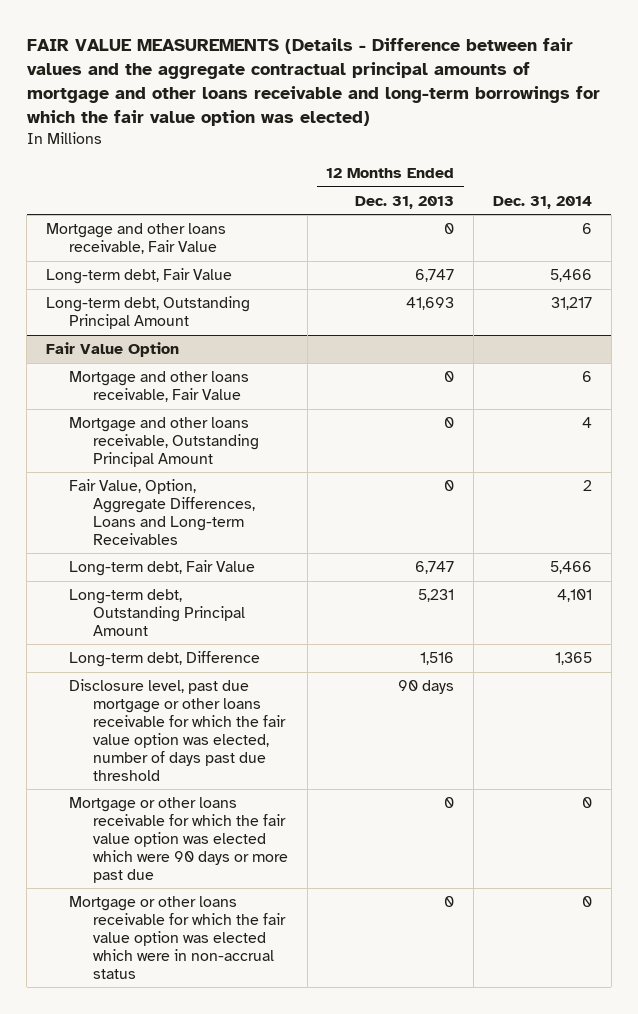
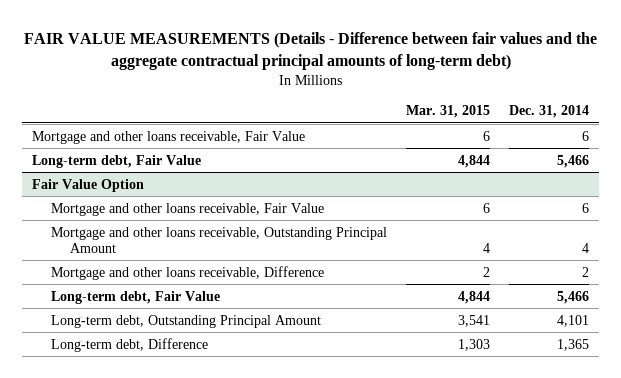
- FAIR VALUE MEASUREMENTS (Details - Difference between fair values and the aggregate contractual principal amounts of mortgage and other loans receivable and long-term borrowings for which the fair value option was elected)
+ FAIR VALUE MEASUREMENTS (Details - Difference between fair values and the aggregate contractual principal amounts of long-term debt)
- | 12 Months Ended Dec. 31, 2013 | Dec. 31, 2014
+ | Mar. 31, 2015 | Dec. 31, 2014
- Long-term debt, Outstanding Principal Amount | 41,693 | 31,217
@ Fair Value Option
- Fair Value, Option, Aggregate Differences, Loans and Long-term Receivables | 0 | 2
+ Mortgage and other loans receivable, Difference | 2 | 2
- Disclosure level, past due mortgage or other loans receivable for which the fair value option was elected, number of days past due threshold | 90 days |
- Mortgage or other loans receivable for which the fair value option was elected which were 90 days or more past due | 0 | 0
- Mortgage or other loans receivable for which the fair value option was elected which were in non-accrual status | 0 | 0

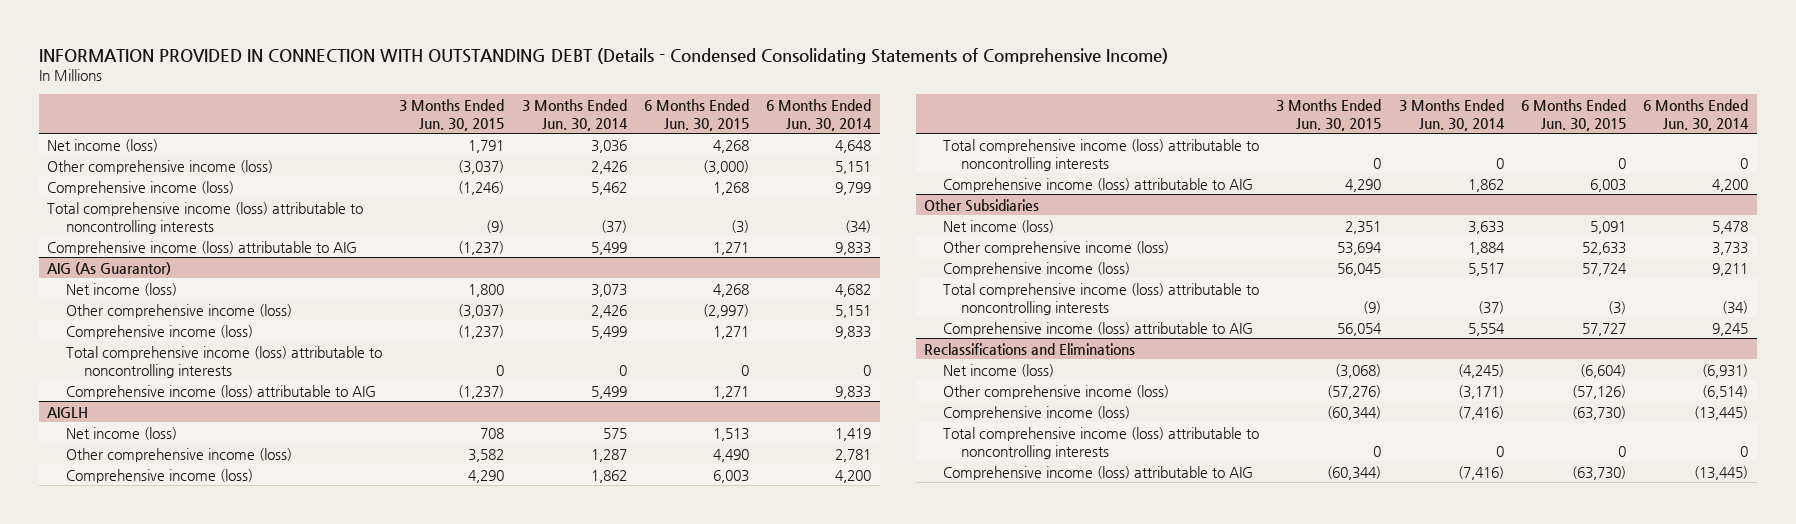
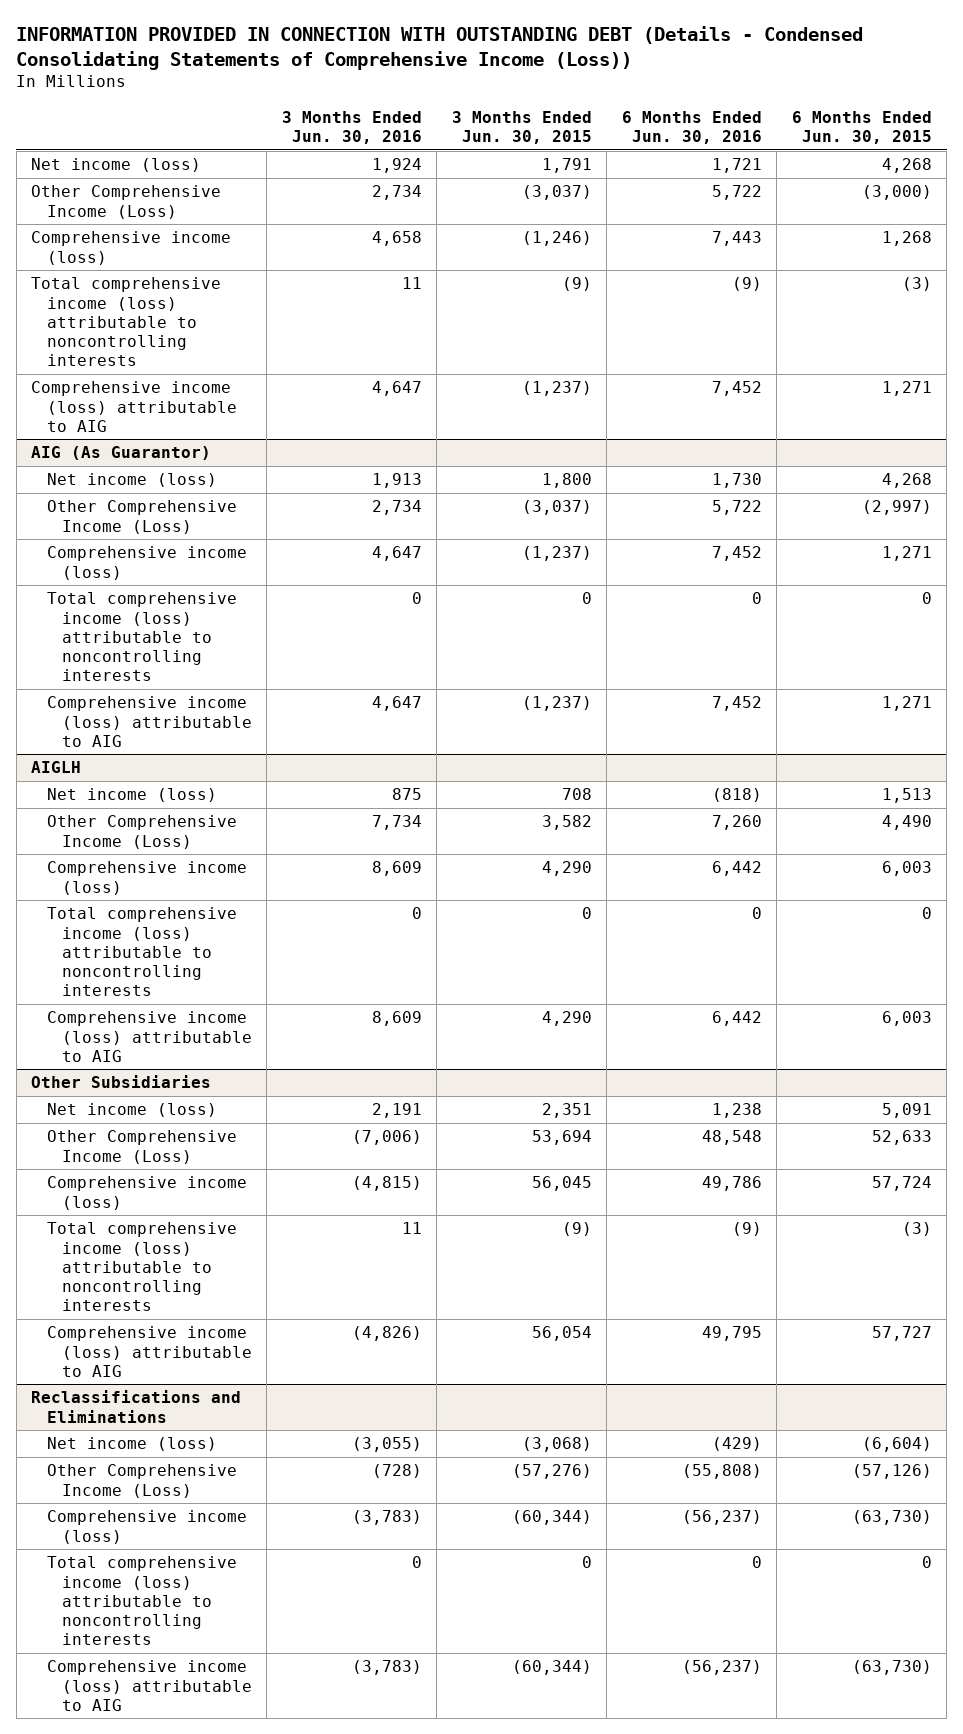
- INFORMATION PROVIDED IN CONNECTION WITH OUTSTANDING DEBT (Details - Condensed Consolidating Statements of Comprehensive Income)
+ INFORMATION PROVIDED IN CONNECTION WITH OUTSTANDING DEBT (Details - Condensed Consolidating Statements of Comprehensive Income (Loss))
- | 3 Months Ended Jun. 30, 2015 | 3 Months Ended Jun. 30, 2014 | 6 Months Ended Jun. 30, 2015 | 6 Months Ended Jun. 30, 2014
+ | 3 Months Ended Jun. 30, 2016 | 3 Months Ended Jun. 30, 2015 | 6 Months Ended Jun. 30, 2016 | 6 Months Ended Jun. 30, 2015
- Other comprehensive income (loss) | (3,037) | 2,426 | (3,000) | 5,151
+ Other Comprehensive Income (Loss) | 2,734 | (3,037) | 5,722 | (3,000)
@ AIG (As Guarantor)
- Other comprehensive income (loss) | (3,037) | 2,426 | (2,997) | 5,151
+ Other Comprehensive Income (Loss) | 2,734 | (3,037) | 5,722 | (2,997)
@ AIGLH
- Other comprehensive income (loss) | 3,582 | 1,287 | 4,490 | 2,781
+ Other Comprehensive Income (Loss) | 7,734 | 3,582 | 7,260 | 4,490
@ Other Subsidiaries
- Other comprehensive income (loss) | 53,694 | 1,884 | 52,633 | 3,733
+ Other Comprehensive Income (Loss) | (7,006) | 53,694 | 48,548 | 52,633
@ Reclassifications and Eliminations
- Other comprehensive income (loss) | (57,276) | (3,171) | (57,126) | (6,514)
+ Other Comprehensive Income (Loss) | (728) | (57,276) | (55,808) | (57,126)

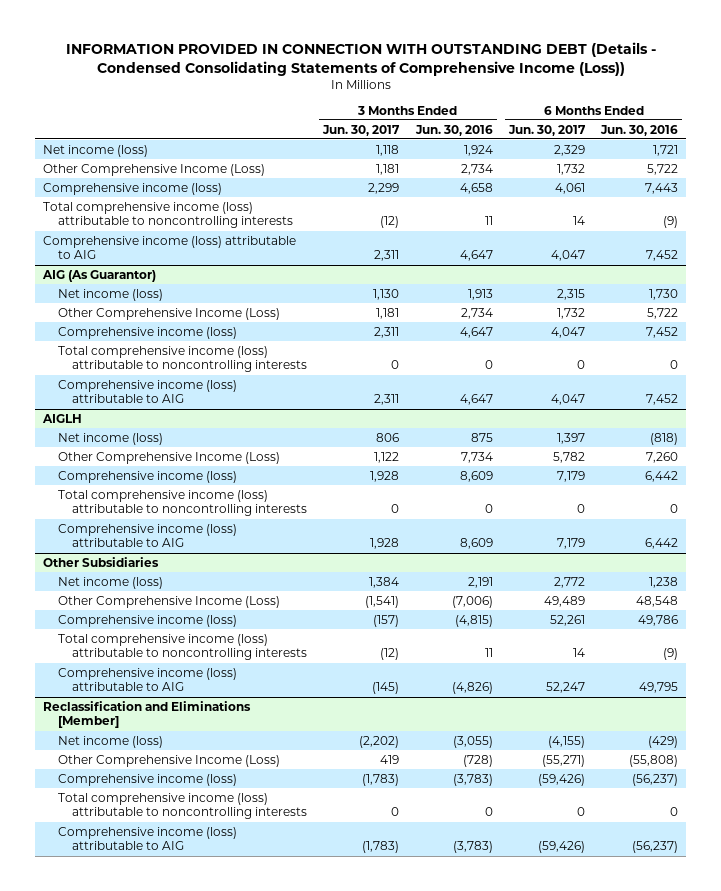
- | 3 Months Ended Jun. 30, 2016 | 3 Months Ended Jun. 30, 2015 | 6 Months Ended Jun. 30, 2016 | 6 Months Ended Jun. 30, 2015
+ | 3 Months Ended Jun. 30, 2017 | 3 Months Ended Jun. 30, 2016 | 6 Months Ended Jun. 30, 2017 | 6 Months Ended Jun. 30, 2016
- Reclassifications and Eliminations
+ Reclassification and Eliminations [Member]

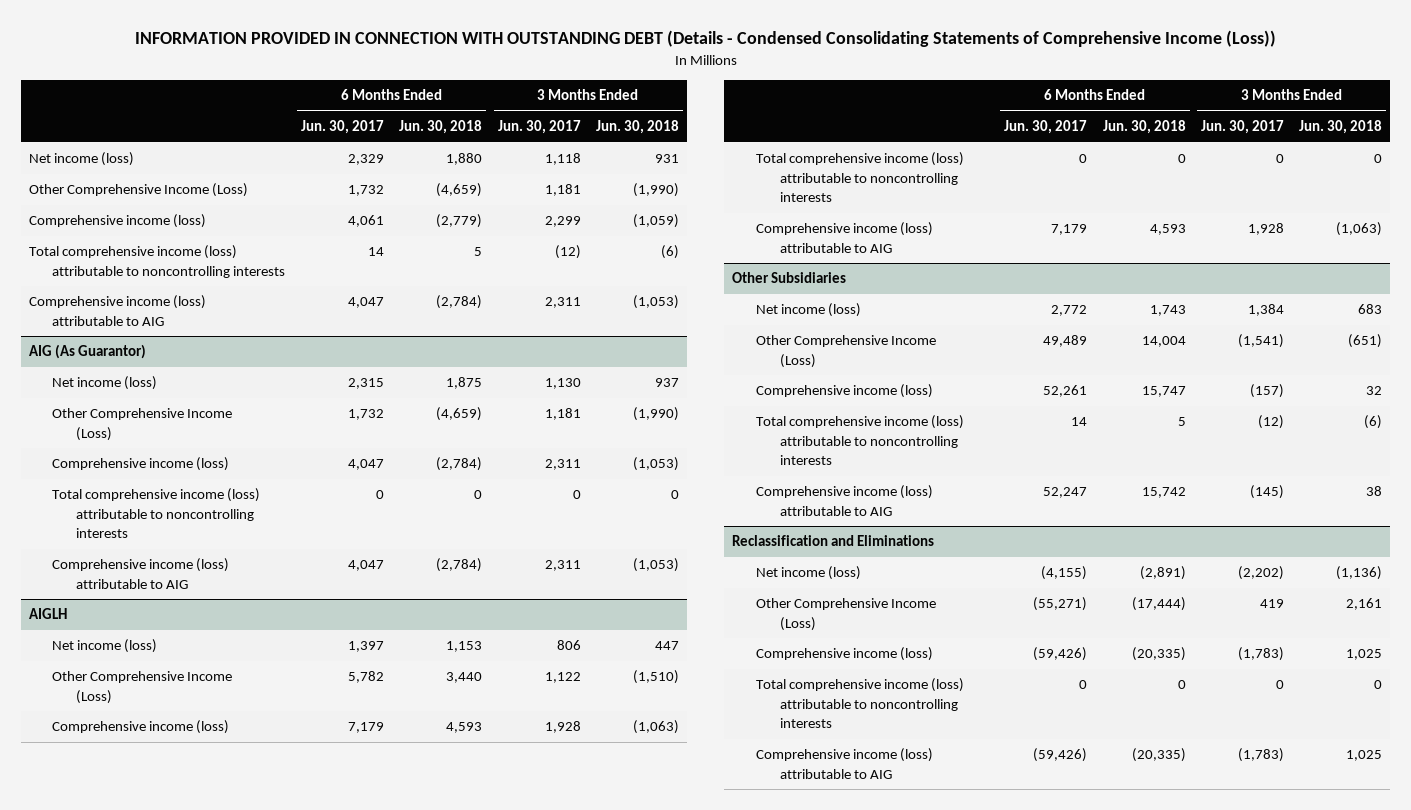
- | 3 Months Ended Jun. 30, 2017 | 3 Months Ended Jun. 30, 2016 | 6 Months Ended Jun. 30, 2017 | 6 Months Ended Jun. 30, 2016
+ | 6 Months Ended Jun. 30, 2017 | 6 Months Ended Jun. 30, 2018 | 3 Months Ended Jun. 30, 2017 | 3 Months Ended Jun. 30, 2018
- Reclassification and Eliminations [Member]
+ Reclassification and Eliminations

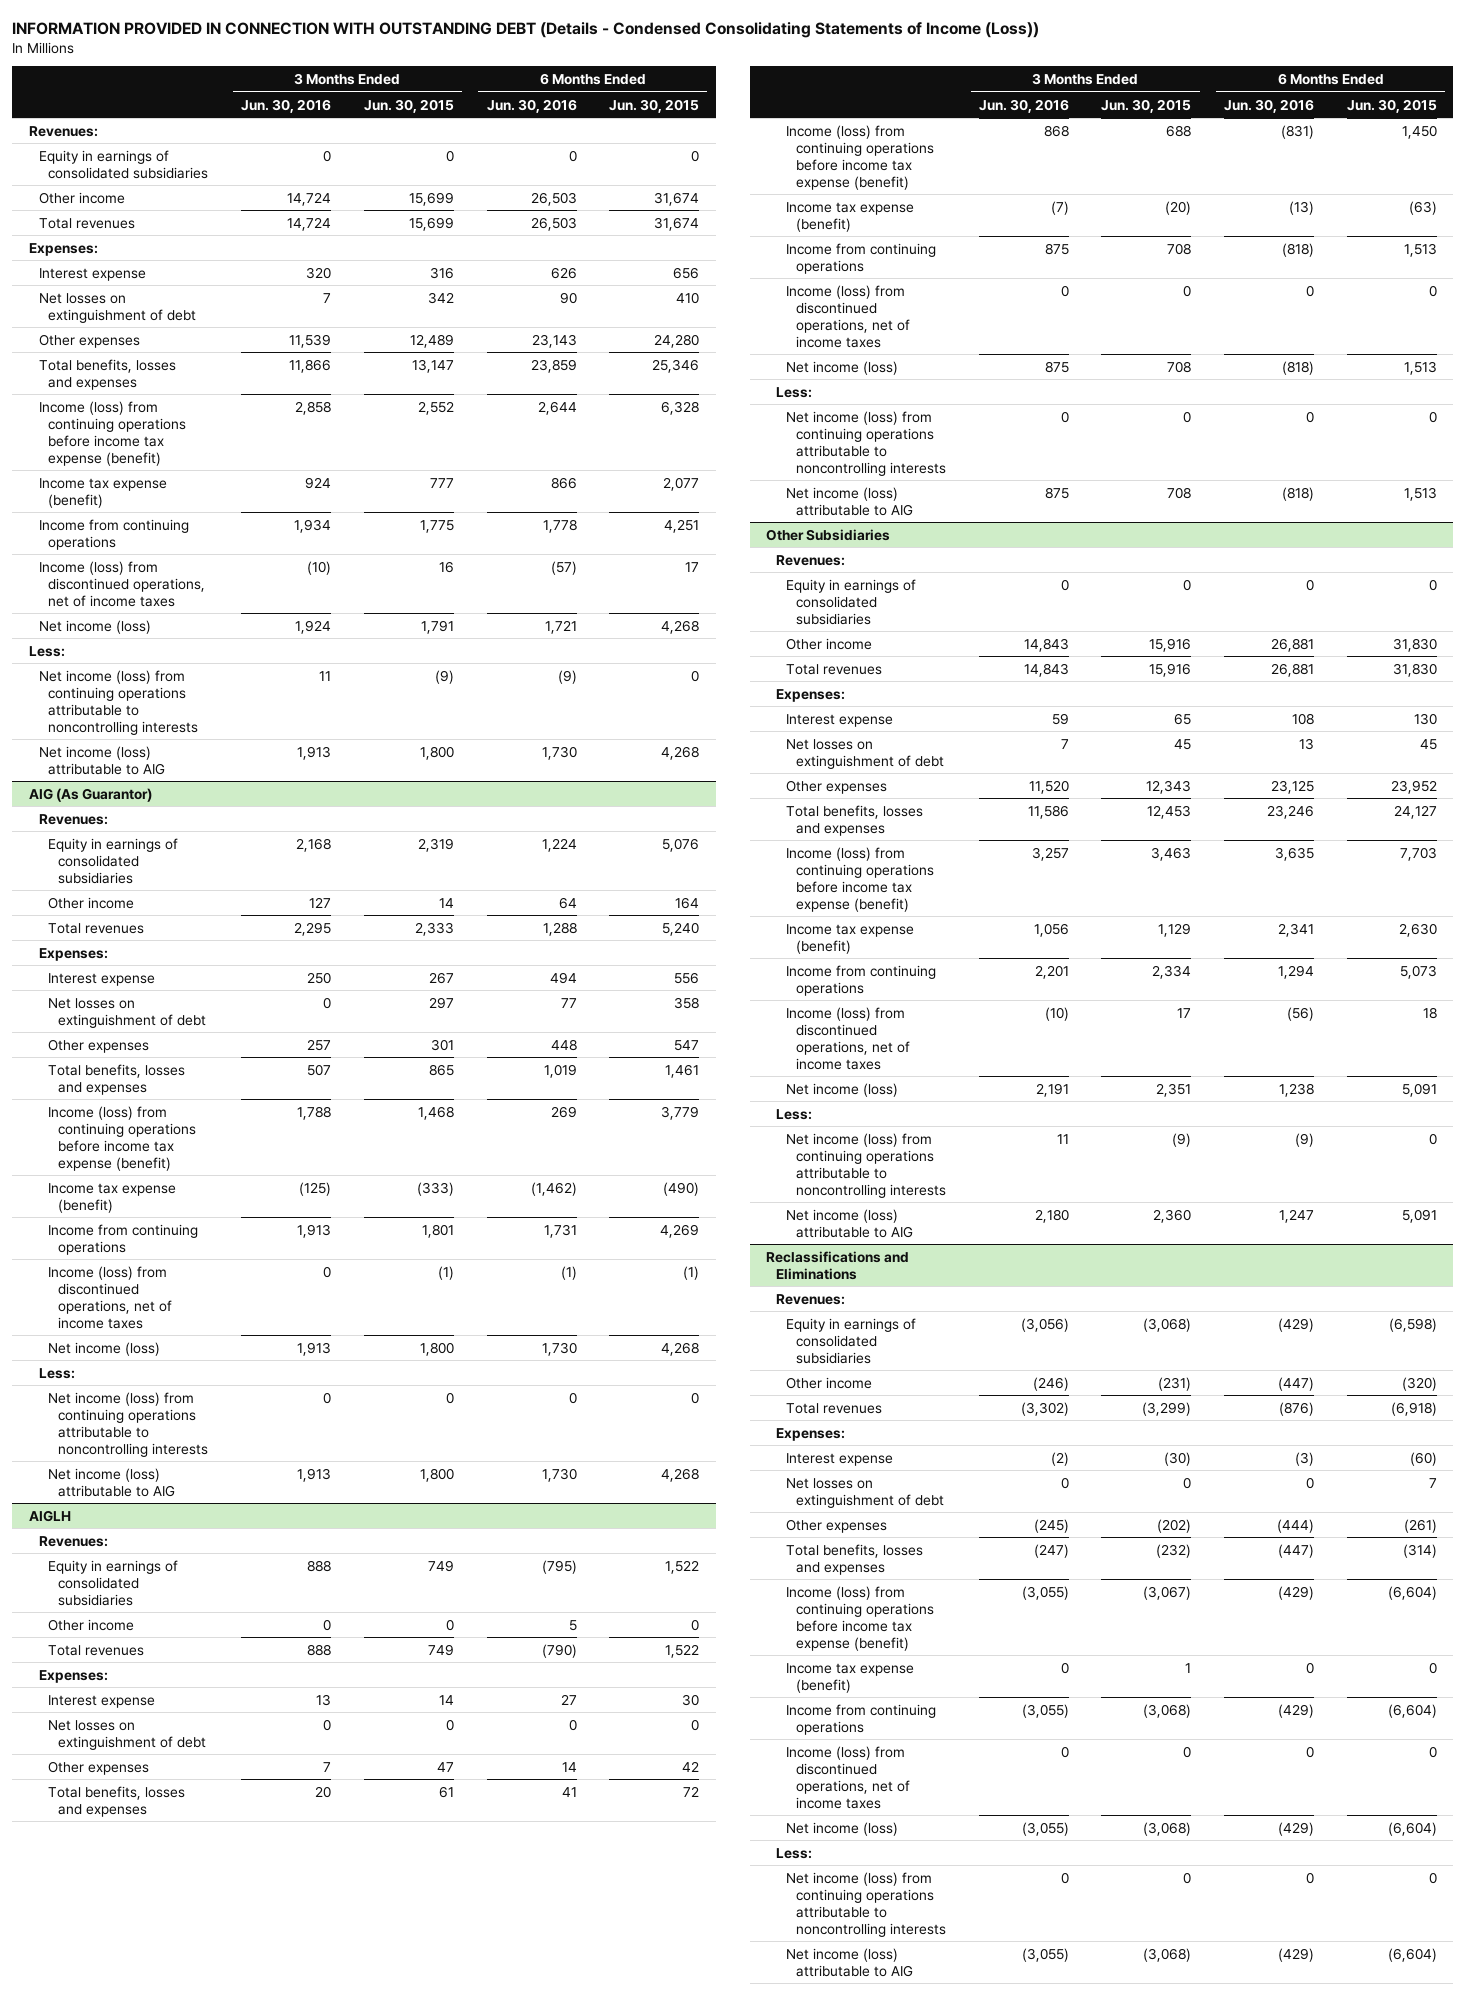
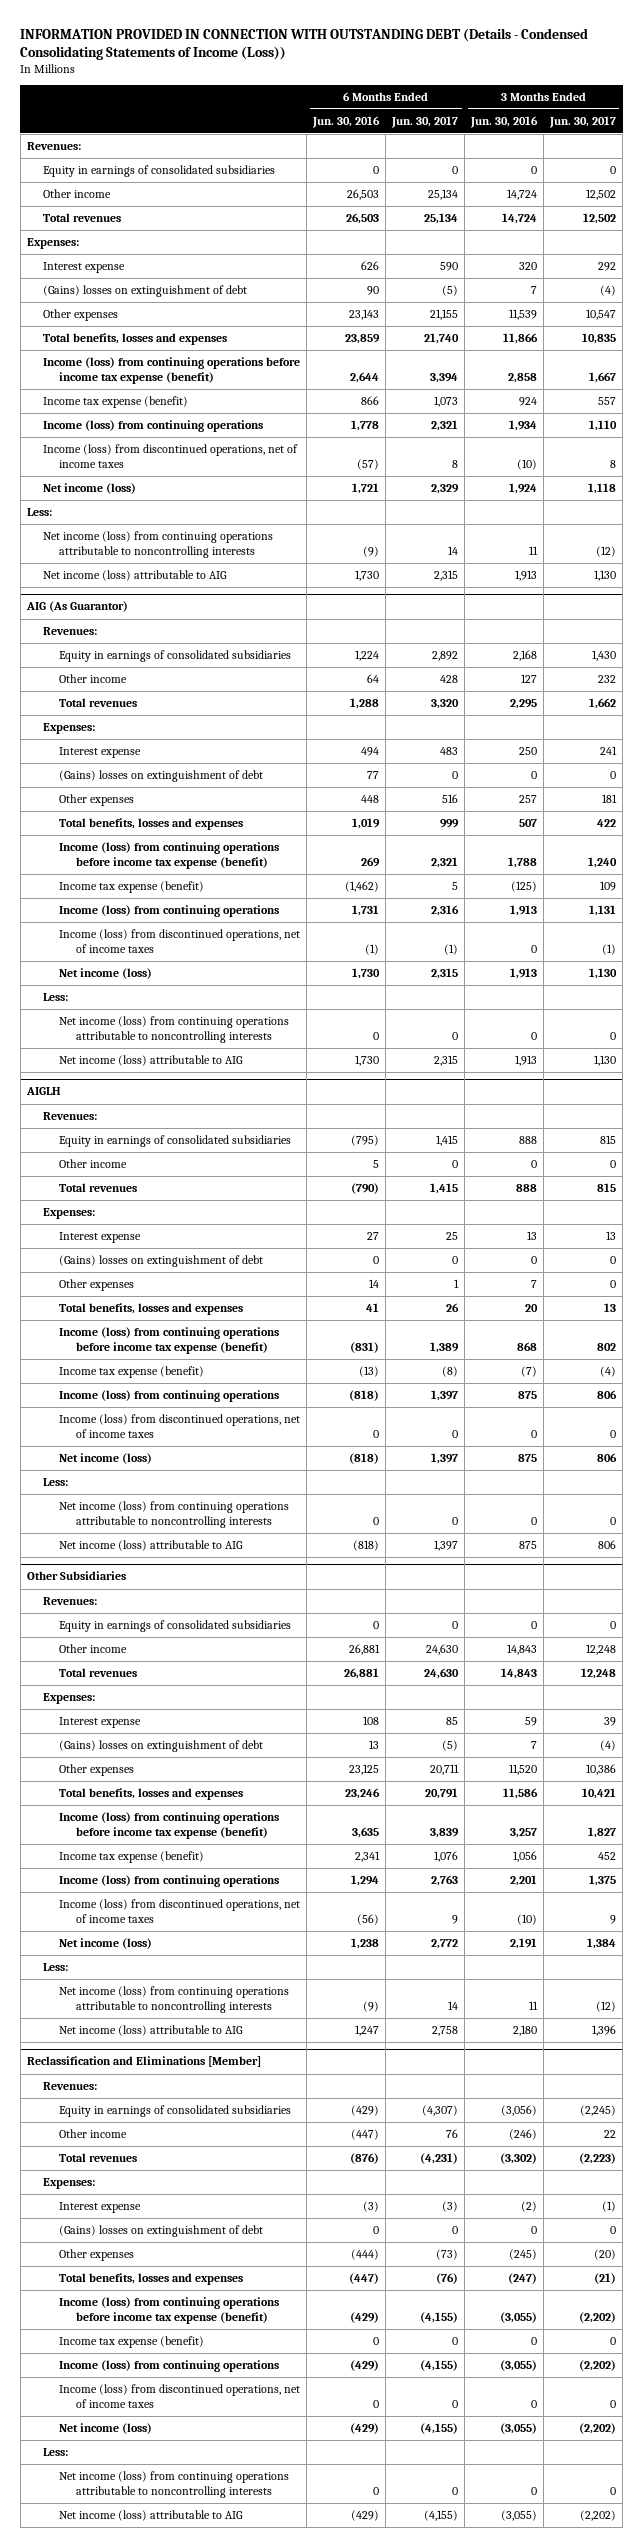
- | 3 Months Ended Jun. 30, 2016 | 3 Months Ended Jun. 30, 2015 | 6 Months Ended Jun. 30, 2016 | 6 Months Ended Jun. 30, 2015
+ | 6 Months Ended Jun. 30, 2016 | 6 Months Ended Jun. 30, 2017 | 3 Months Ended Jun. 30, 2016 | 3 Months Ended Jun. 30, 2017
- Net losses on extinguishment of debt | 7 | 342 | 90 | 410
+ (Gains) losses on extinguishment of debt | 90 | (5) | 7 | (4)
- Income from continuing operations | 1,934 | 1,775 | 1,778 | 4,251
+ Income (loss) from continuing operations | 1,778 | 2,321 | 1,934 | 1,110
@ AIG (As Guarantor)
- Net losses on extinguishment of debt | 0 | 297 | 77 | 358
+ (Gains) losses on extinguishment of debt | 77 | 0 | 0 | 0
- Income from continuing operations | 1,913 | 1,801 | 1,731 | 4,269
+ Income (loss) from continuing operations | 1,731 | 2,316 | 1,913 | 1,131
@ AIGLH
- Net losses on extinguishment of debt | 0 | 0 | 0 | 0
+ (Gains) losses on extinguishment of debt | 0 | 0 | 0 | 0
- Income from continuing operations | 875 | 708 | (818) | 1,513
+ Income (loss) from continuing operations | (818) | 1,397 | 875 | 806
@ Other Subsidiaries
- Net losses on extinguishment of debt | 7 | 45 | 13 | 45
+ (Gains) losses on extinguishment of debt | 13 | (5) | 7 | (4)
- Income from continuing operations | 2,201 | 2,334 | 1,294 | 5,073
+ Income (loss) from continuing operations | 1,294 | 2,763 | 2,201 | 1,375
- Reclassifications and Eliminations
+ Reclassification and Eliminations [Member]
- Net losses on extinguishment of debt | 0 | 0 | 0 | 7
+ (Gains) losses on extinguishment of debt | 0 | 0 | 0 | 0
- Income from continuing operations | (3,055) | (3,068) | (429) | (6,604)
+ Income (loss) from continuing operations | (429) | (4,155) | (3,055) | (2,202)

